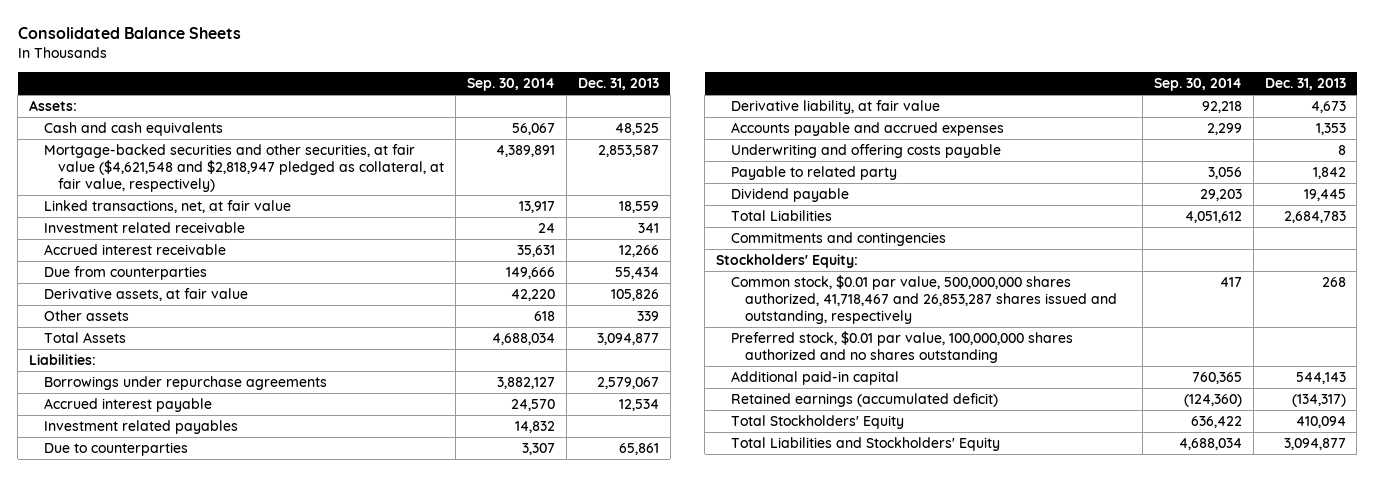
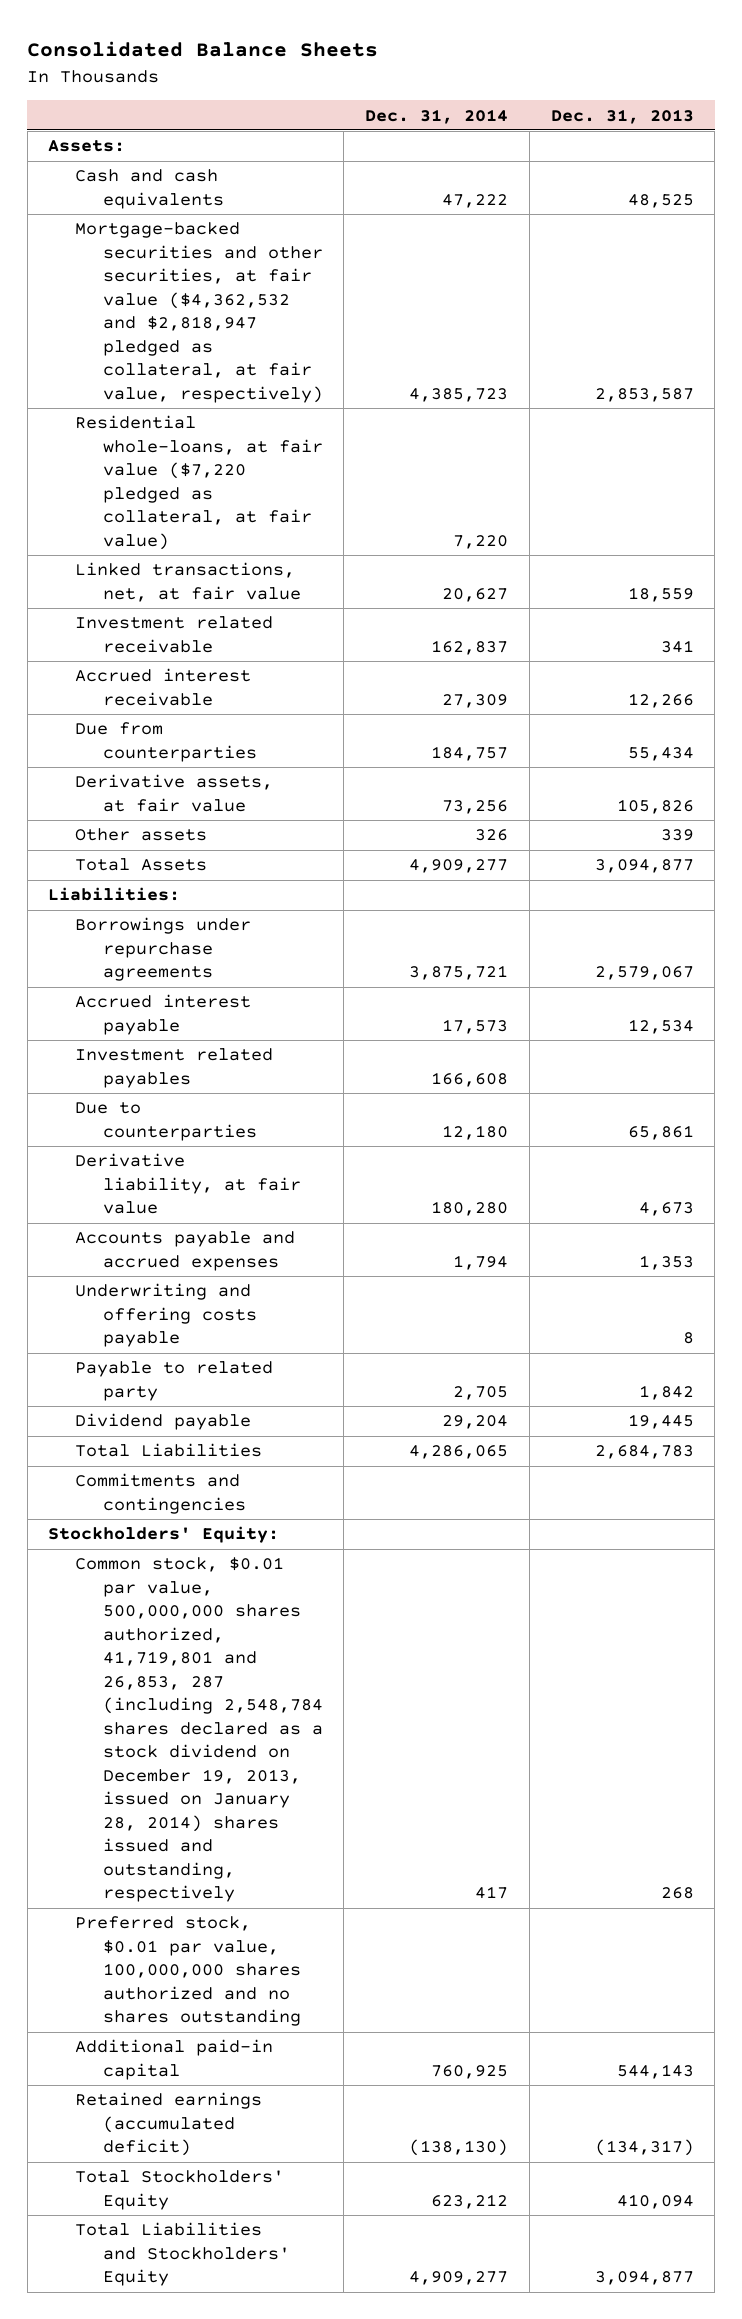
- | Sep. 30, 2014 | Dec. 31, 2013
+ | Dec. 31, 2014 | Dec. 31, 2013
- Mortgage-backed securities and other securities, at fair value ($4,621,548 and $2,818,947 pledged as collateral, at fair value, respectively) | 4,389,891 | 2,853,587
+ Mortgage-backed securities and other securities, at fair value ($4,362,532 and $2,818,947 pledged as collateral, at fair value, respectively) | 4,385,723 | 2,853,587
+ Residential whole-loans, at fair value ($7,220 pledged as collateral, at fair value) | 7,220 |
- Common stock, $0.01 par value, 500,000,000 shares authorized, 41,718,467 and 26,853,287 shares issued and outstanding, respectively | 417 | 268
+ Common stock, $0.01 par value, 500,000,000 shares authorized, 41,719,801 and 26,853, 287 (including 2,548,784 shares declared as a stock dividend on December 19, 2013, issued on January 28, 2014) shares issued and outstanding, respectively | 417 | 268

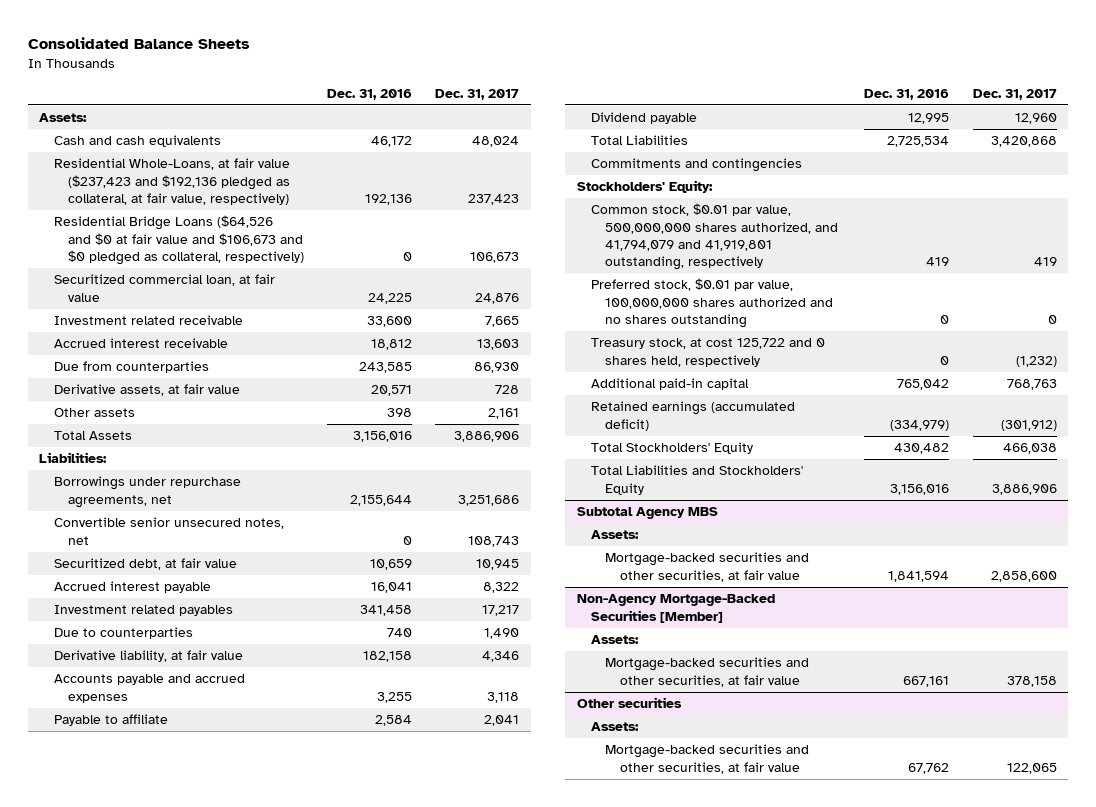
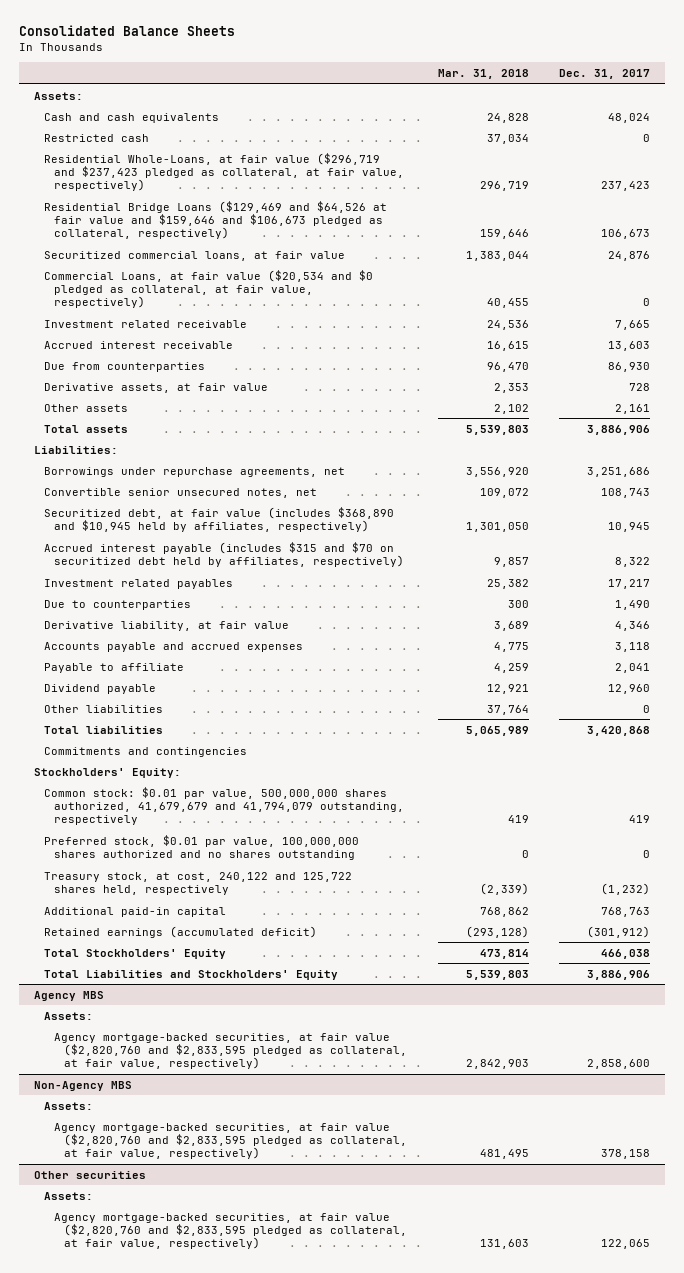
- | Dec. 31, 2016 | Dec. 31, 2017
+ | Mar. 31, 2018 | Dec. 31, 2017
- Residential Whole-Loans, at fair value ($237,423 and $192,136 pledged as collateral, at fair value, respectively) | 192,136 | 237,423
- Residential Bridge Loans ($64,526 and $0 at fair value and $106,673 and $0 pledged as collateral, respectively) | 0 | 106,673
- Securitized commercial loan, at fair value | 24,225 | 24,876
+ Restricted cash | 37,034 | 0
+ Residential Whole-Loans, at fair value ($296,719 and $237,423 pledged as collateral, at fair value, respectively) | 296,719 | 237,423
+ Residential Bridge Loans ($129,469 and $64,526 at fair value and $159,646 and $106,673 pledged as collateral, respectively) | 159,646 | 106,673
+ Securitized commercial loans, at fair value | 1,383,044 | 24,876
+ Commercial Loans, at fair value ($20,534 and $0 pledged as collateral, at fair value, respectively) | 40,455 | 0
- Total Assets | 3,156,016 | 3,886,906
+ Total assets | 5,539,803 | 3,886,906
- Securitized debt, at fair value | 10,659 | 10,945
- Accrued interest payable | 16,041 | 8,322
+ Securitized debt, at fair value (includes $368,890 and $10,945 held by affiliates, respectively) | 1,301,050 | 10,945
+ Accrued interest payable (includes $315 and $70 on securitized debt held by affiliates, respectively) | 9,857 | 8,322
- Total Liabilities | 2,725,534 | 3,420,868
+ Other liabilities | 37,764 | 0
+ Total liabilities | 5,065,989 | 3,420,868
- Common stock, $0.01 par value, 500,000,000 shares authorized, and 41,794,079 and 41,919,801 outstanding, respectively | 419 | 419
+ Common stock: $0.01 par value, 500,000,000 shares authorized, 41,679,679 and 41,794,079 outstanding, respectively | 419 | 419
- Treasury stock, at cost 125,722 and 0 shares held, respectively | 0 | (1,232)
+ Treasury stock, at cost, 240,122 and 125,722 shares held, respectively | (2,339) | (1,232)
- Subtotal Agency MBS
+ Agency MBS
- Mortgage-backed securities and other securities, at fair value | 1,841,594 | 2,858,600
- Non-Agency Mortgage-Backed Securities [Member]
+ Agency mortgage-backed securities, at fair value ($2,820,760 and $2,833,595 pledged as collateral, at fair value, respectively) | 2,842,903 | 2,858,600
+ Non-Agency MBS
- Mortgage-backed securities and other securities, at fair value | 667,161 | 378,158
+ Agency mortgage-backed securities, at fair value ($2,820,760 and $2,833,595 pledged as collateral, at fair value, respectively) | 481,495 | 378,158
@ Other securities
- Mortgage-backed securities and other securities, at fair value | 67,762 | 122,065
+ Agency mortgage-backed securities, at fair value ($2,820,760 and $2,833,595 pledged as collateral, at fair value, respectively) | 131,603 | 122,065

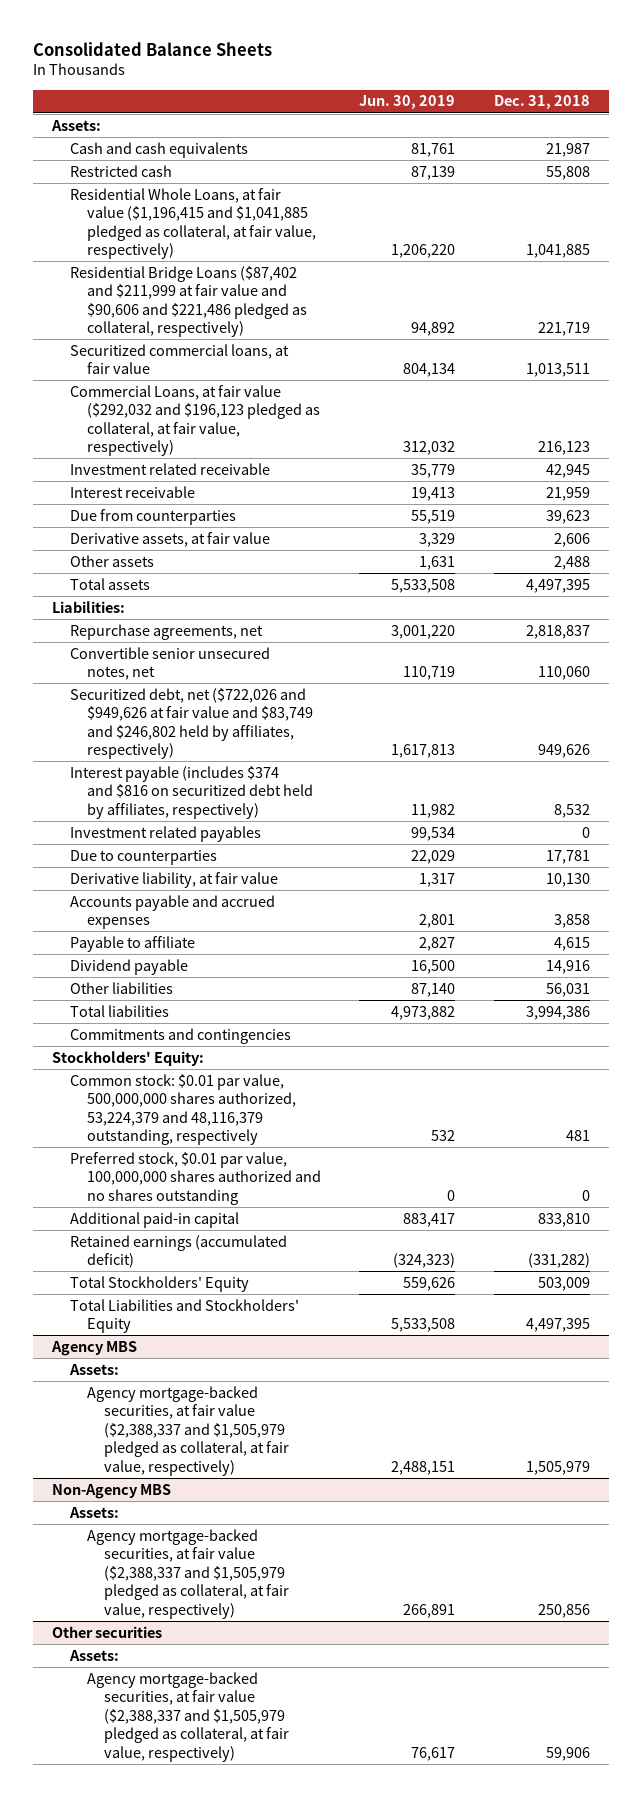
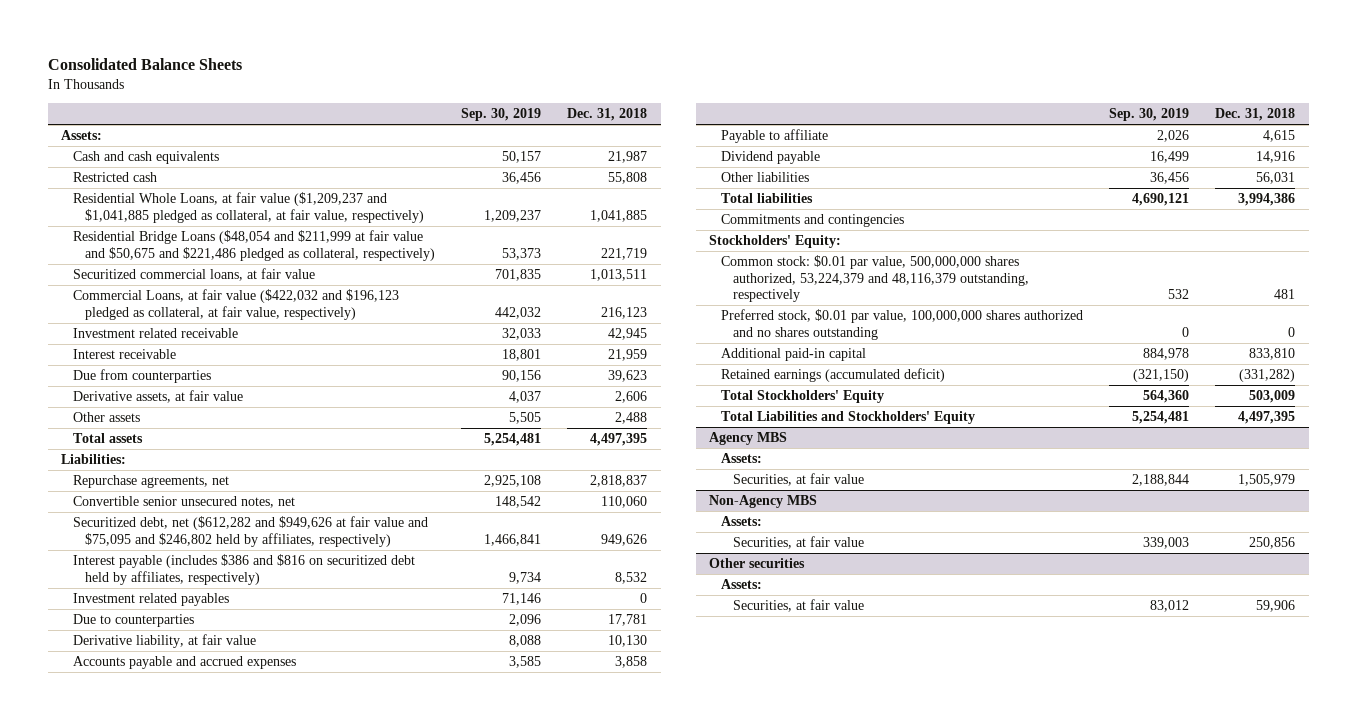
- | Jun. 30, 2019 | Dec. 31, 2018
+ | Sep. 30, 2019 | Dec. 31, 2018
- Residential Whole Loans, at fair value ($1,196,415 and $1,041,885 pledged as collateral, at fair value, respectively) | 1,206,220 | 1,041,885
- Residential Bridge Loans ($87,402 and $211,999 at fair value and $90,606 and $221,486 pledged as collateral, respectively) | 94,892 | 221,719
+ Residential Whole Loans, at fair value ($1,209,237 and $1,041,885 pledged as collateral, at fair value, respectively) | 1,209,237 | 1,041,885
+ Residential Bridge Loans ($48,054 and $211,999 at fair value and $50,675 and $221,486 pledged as collateral, respectively) | 53,373 | 221,719
- Commercial Loans, at fair value ($292,032 and $196,123 pledged as collateral, at fair value, respectively) | 312,032 | 216,123
+ Commercial Loans, at fair value ($422,032 and $196,123 pledged as collateral, at fair value, respectively) | 442,032 | 216,123
- Securitized debt, net ($722,026 and $949,626 at fair value and $83,749 and $246,802 held by affiliates, respectively) | 1,617,813 | 949,626
- Interest payable (includes $374 and $816 on securitized debt held by affiliates, respectively) | 11,982 | 8,532
+ Securitized debt, net ($612,282 and $949,626 at fair value and $75,095 and $246,802 held by affiliates, respectively) | 1,466,841 | 949,626
+ Interest payable (includes $386 and $816 on securitized debt held by affiliates, respectively) | 9,734 | 8,532
@ Agency MBS
- Agency mortgage-backed securities, at fair value ($2,388,337 and $1,505,979 pledged as collateral, at fair value, respectively) | 2,488,151 | 1,505,979
+ Securities, at fair value | 2,188,844 | 1,505,979
@ Non-Agency MBS
- Agency mortgage-backed securities, at fair value ($2,388,337 and $1,505,979 pledged as collateral, at fair value, respectively) | 266,891 | 250,856
+ Securities, at fair value | 339,003 | 250,856
@ Other securities
- Agency mortgage-backed securities, at fair value ($2,388,337 and $1,505,979 pledged as collateral, at fair value, respectively) | 76,617 | 59,906
+ Securities, at fair value | 83,012 | 59,906

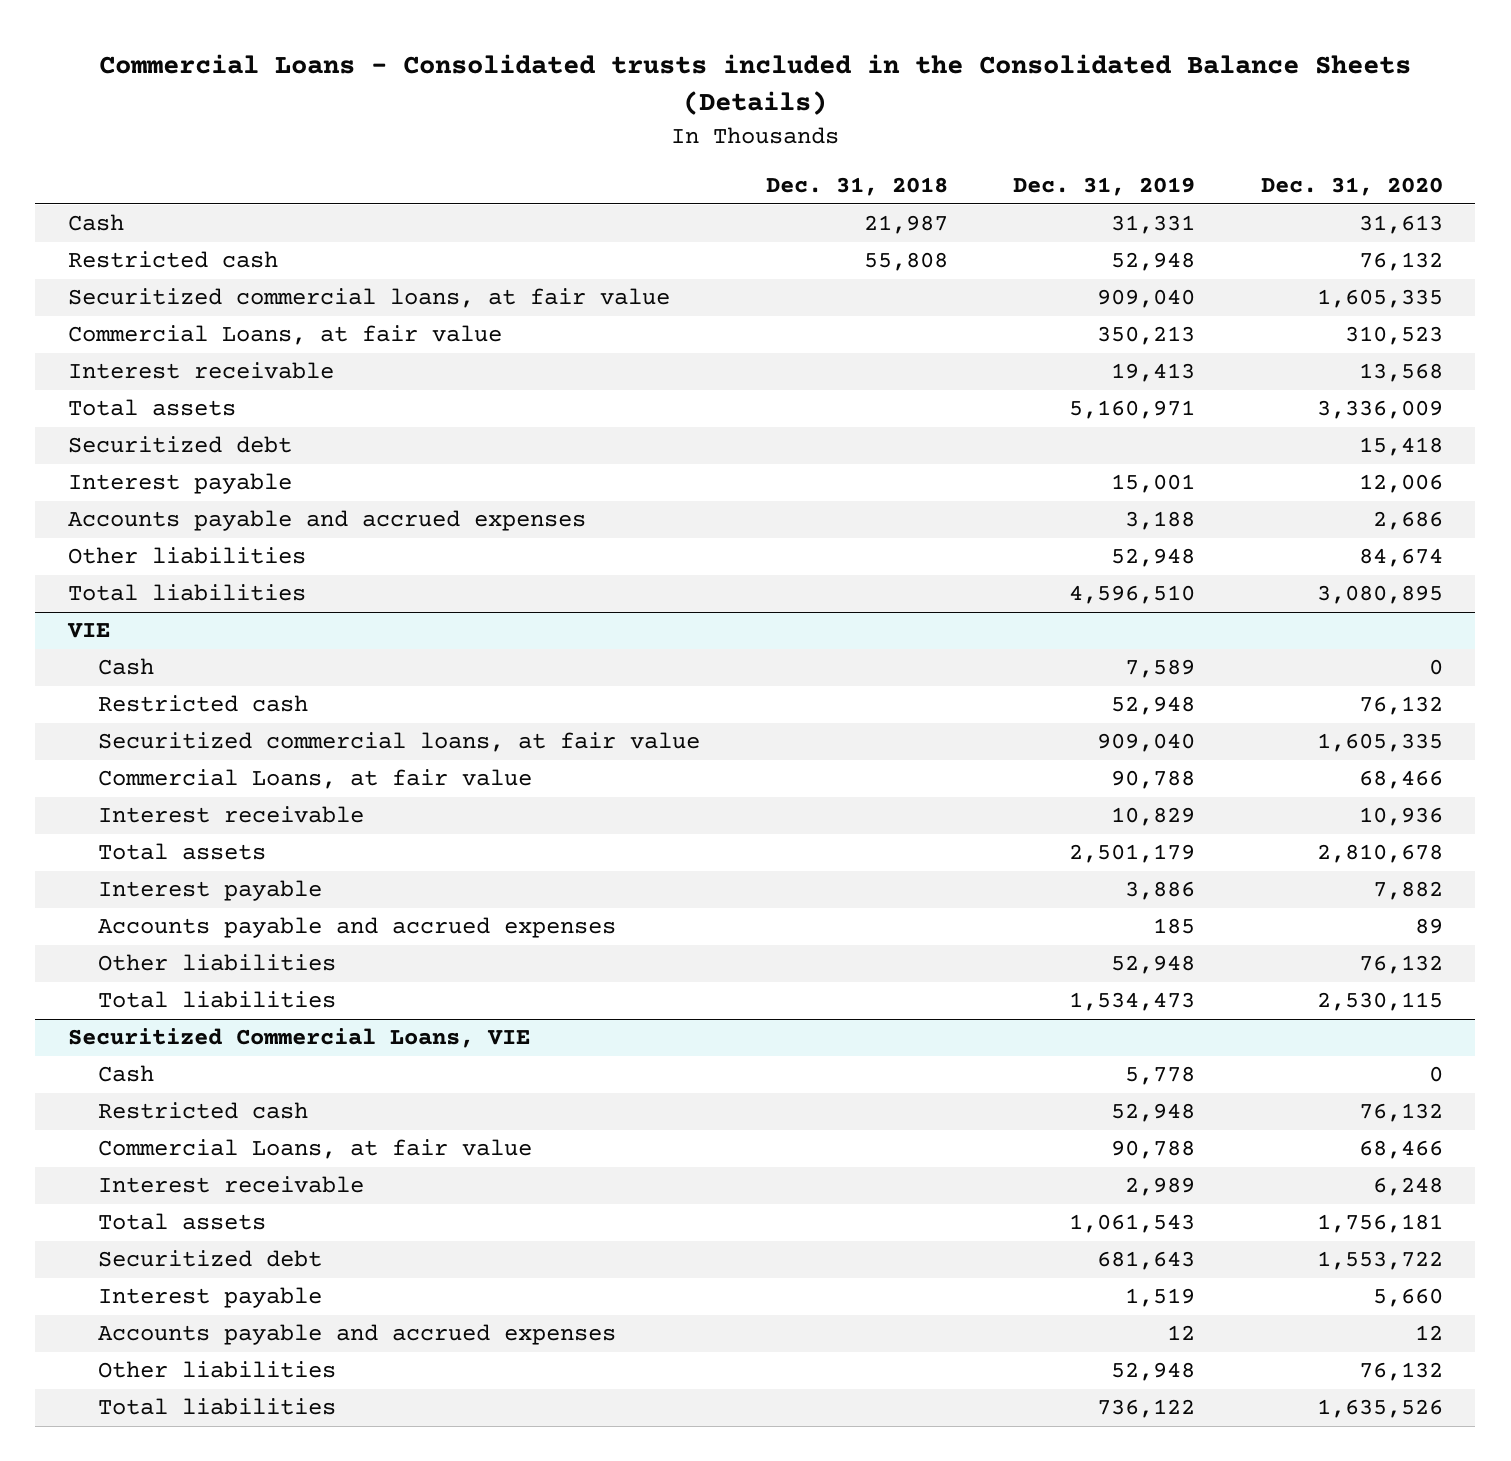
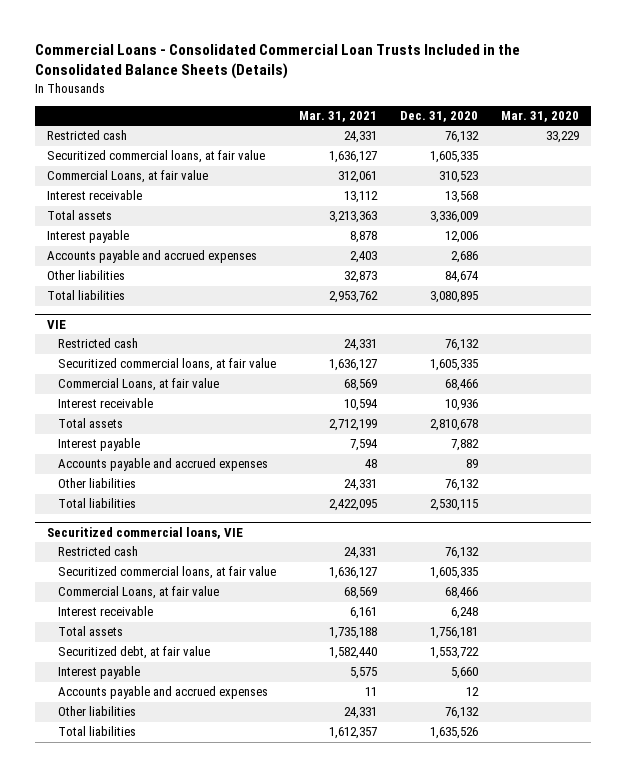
- Commercial Loans - Consolidated trusts included in the Consolidated Balance Sheets (Details)
+ Commercial Loans - Consolidated Commercial Loan Trusts Included in the Consolidated Balance Sheets (Details)
- | Dec. 31, 2018 | Dec. 31, 2019 | Dec. 31, 2020
+ | Mar. 31, 2021 | Dec. 31, 2020 | Mar. 31, 2020
- Cash | 21,987 | 31,331 | 31,613
- Securitized debt | | | 15,418
@ VIE
- Cash | | 7,589 | 0
- Securitized Commercial Loans, VIE
- Cash | | 5,778 | 0
+ Securitized commercial loans, VIE
+ Securitized commercial loans, at fair value | 1,636,127 | 1,605,335 |
- Securitized debt | | 681,643 | 1,553,722
+ Securitized debt, at fair value | 1,582,440 | 1,553,722 |

